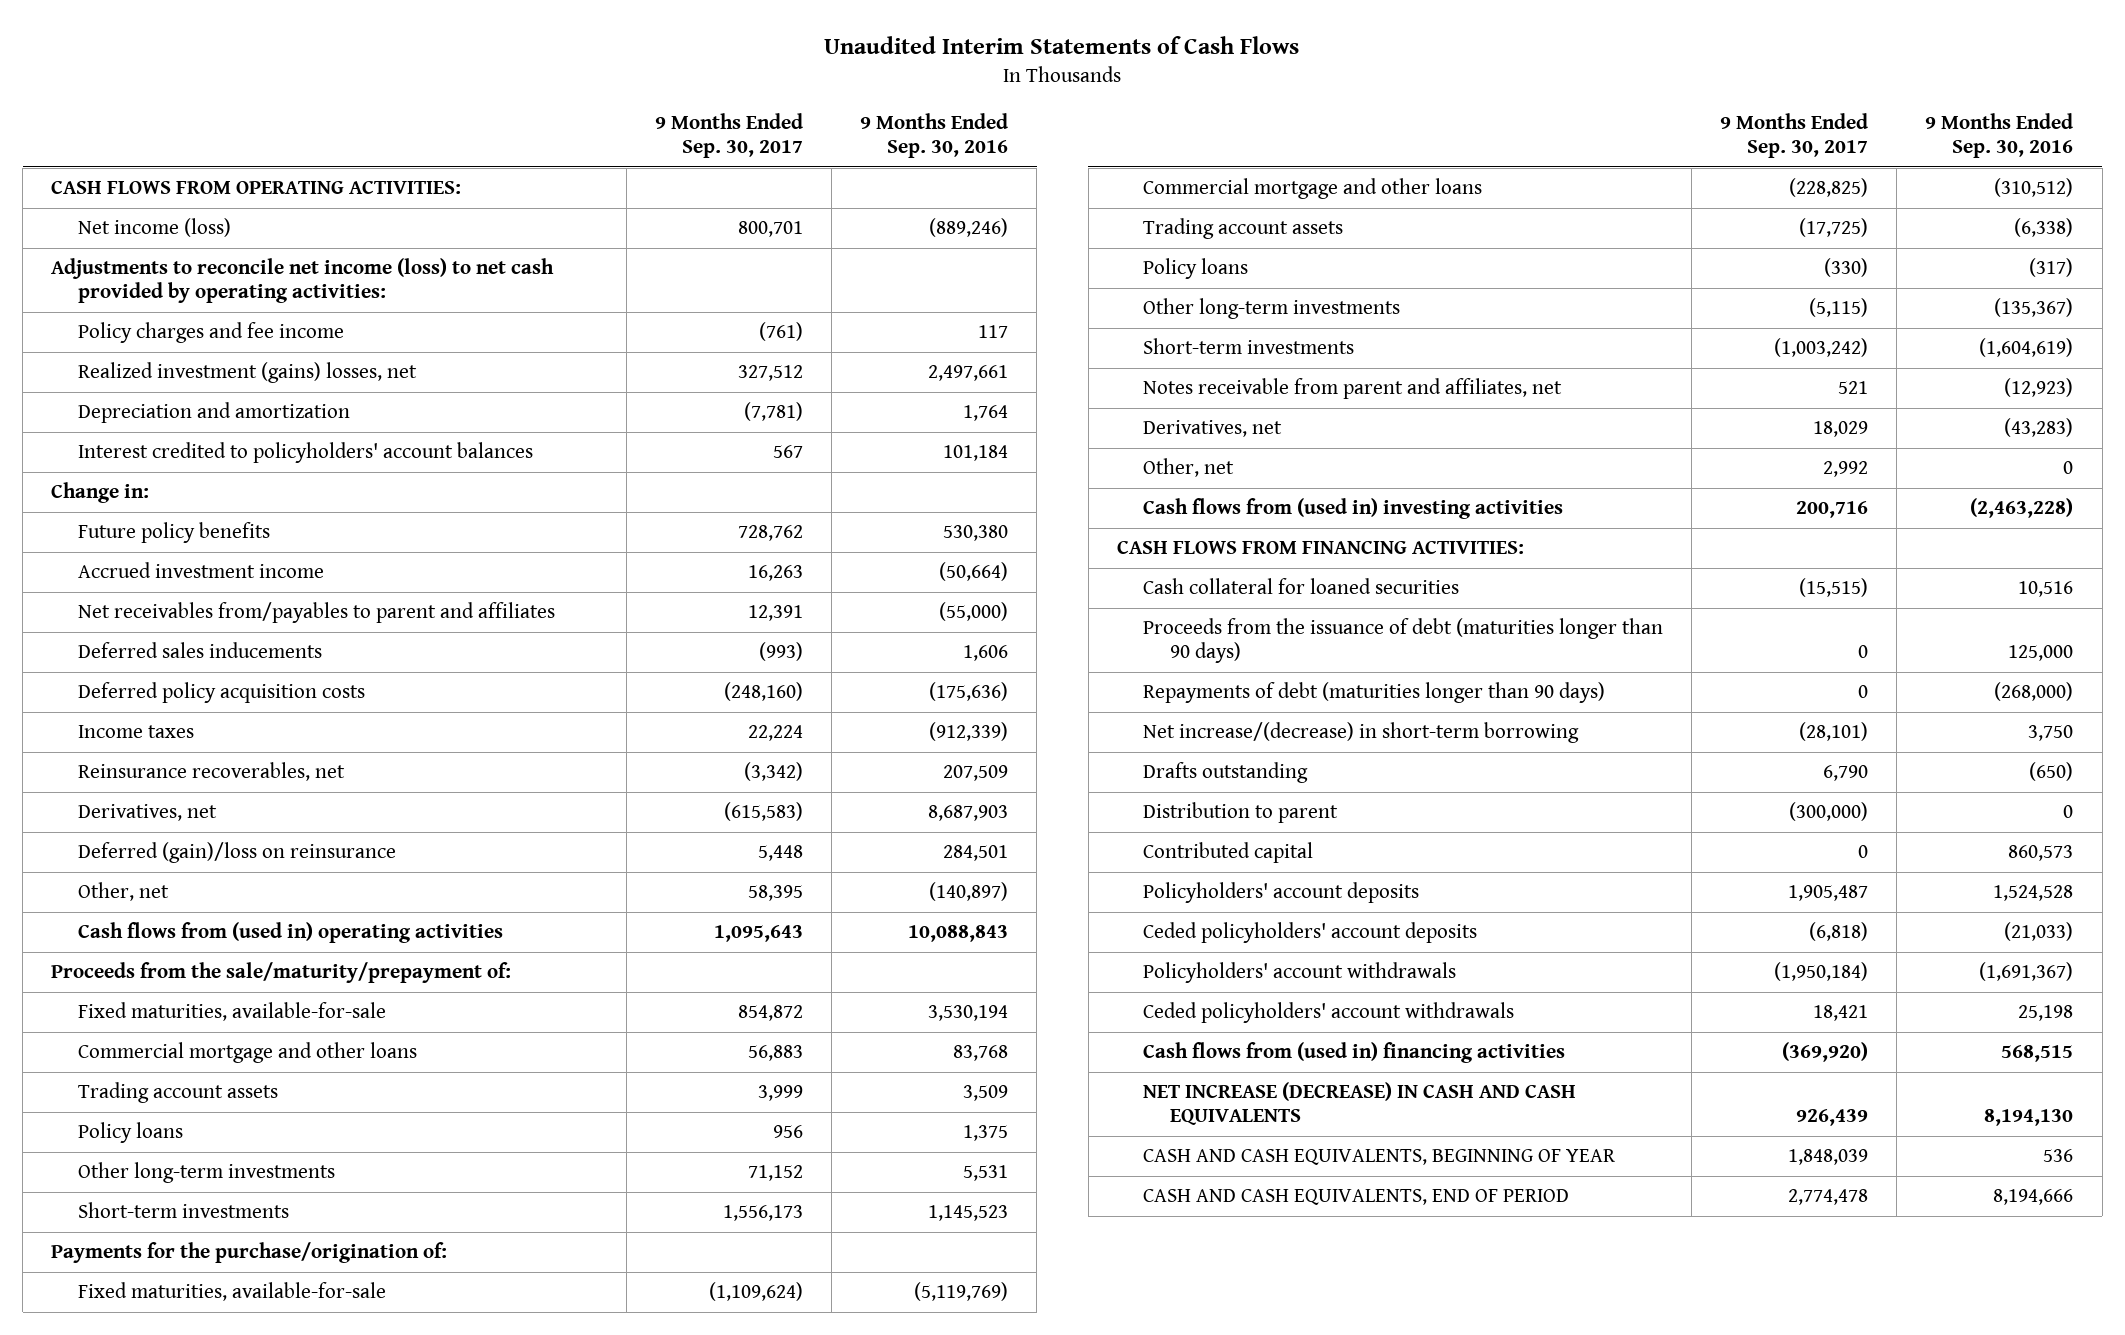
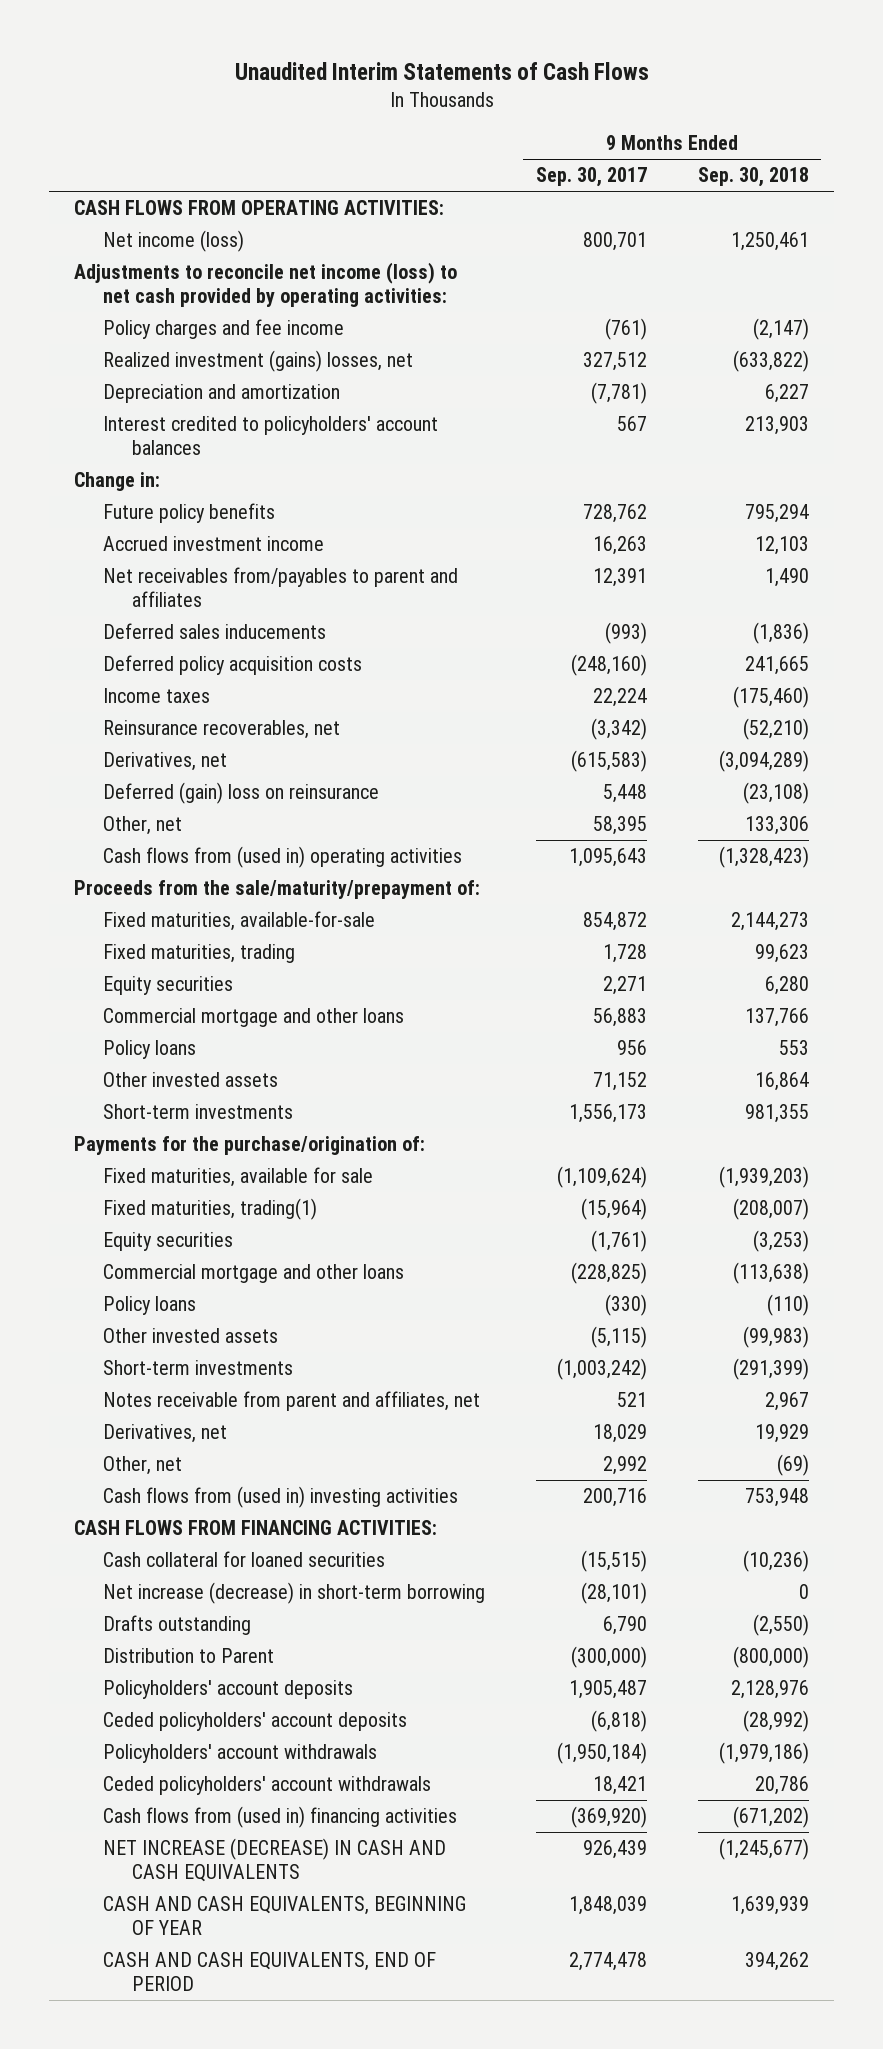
- | 9 Months Ended Sep. 30, 2017 | 9 Months Ended Sep. 30, 2016
+ | 9 Months Ended Sep. 30, 2017 | 9 Months Ended Sep. 30, 2018
- Deferred (gain)/loss on reinsurance | 5,448 | 284,501
+ Deferred (gain) loss on reinsurance | 5,448 | (23,108)
+ Fixed maturities, trading | 1,728 | 99,623
+ Equity securities | 2,271 | 6,280
- Trading account assets | 3,999 | 3,509
- Other long-term investments | 71,152 | 5,531
+ Other invested assets | 71,152 | 16,864
- Fixed maturities, available-for-sale | (1,109,624) | (5,119,769)
+ Fixed maturities, available for sale | (1,109,624) | (1,939,203)
+ Fixed maturities, trading(1) | (15,964) | (208,007)
+ Equity securities | (1,761) | (3,253)
- Trading account assets | (17,725) | (6,338)
- Other long-term investments | (5,115) | (135,367)
+ Other invested assets | (5,115) | (99,983)
- Proceeds from the issuance of debt (maturities longer than 90 days) | 0 | 125,000
- Repayments of debt (maturities longer than 90 days) | 0 | (268,000)
- Net increase/(decrease) in short-term borrowing | (28,101) | 3,750
+ Net increase (decrease) in short-term borrowing | (28,101) | 0
- Distribution to parent | (300,000) | 0
- Contributed capital | 0 | 860,573
+ Distribution to Parent | (300,000) | (800,000)

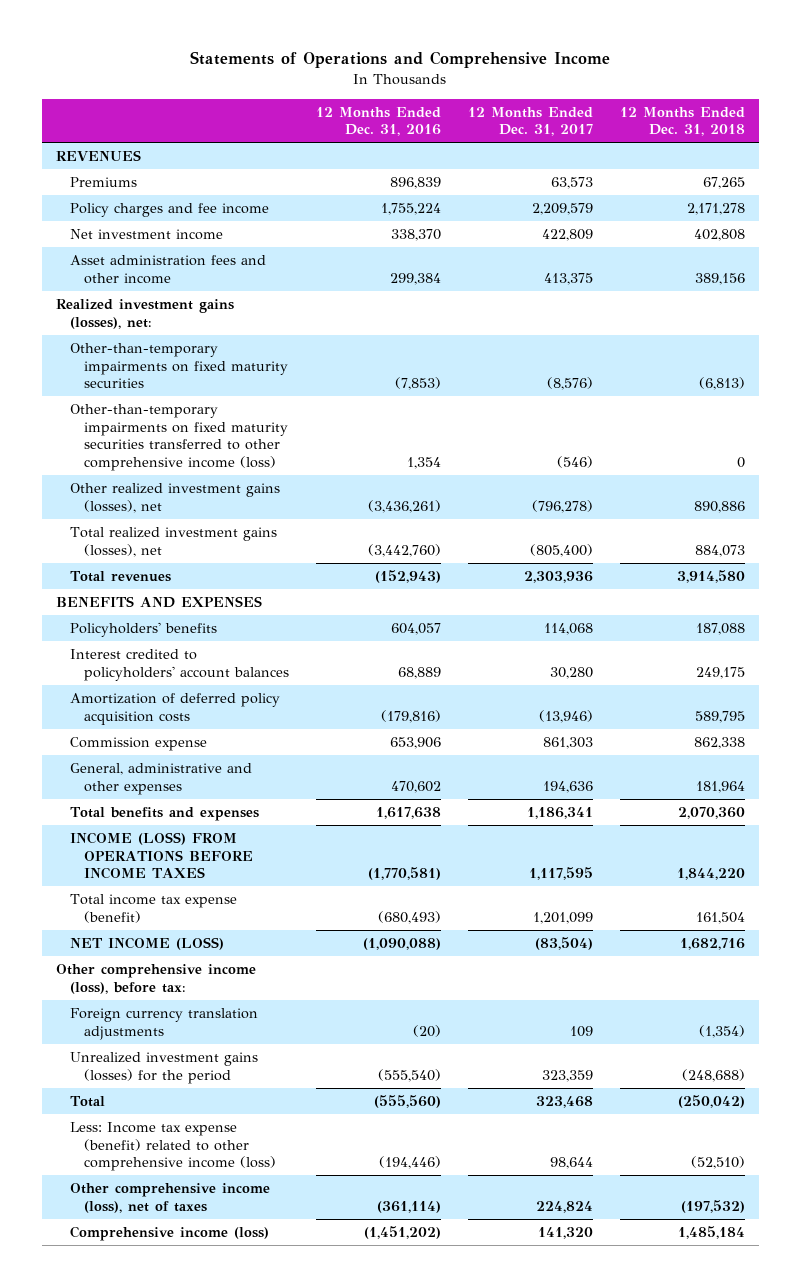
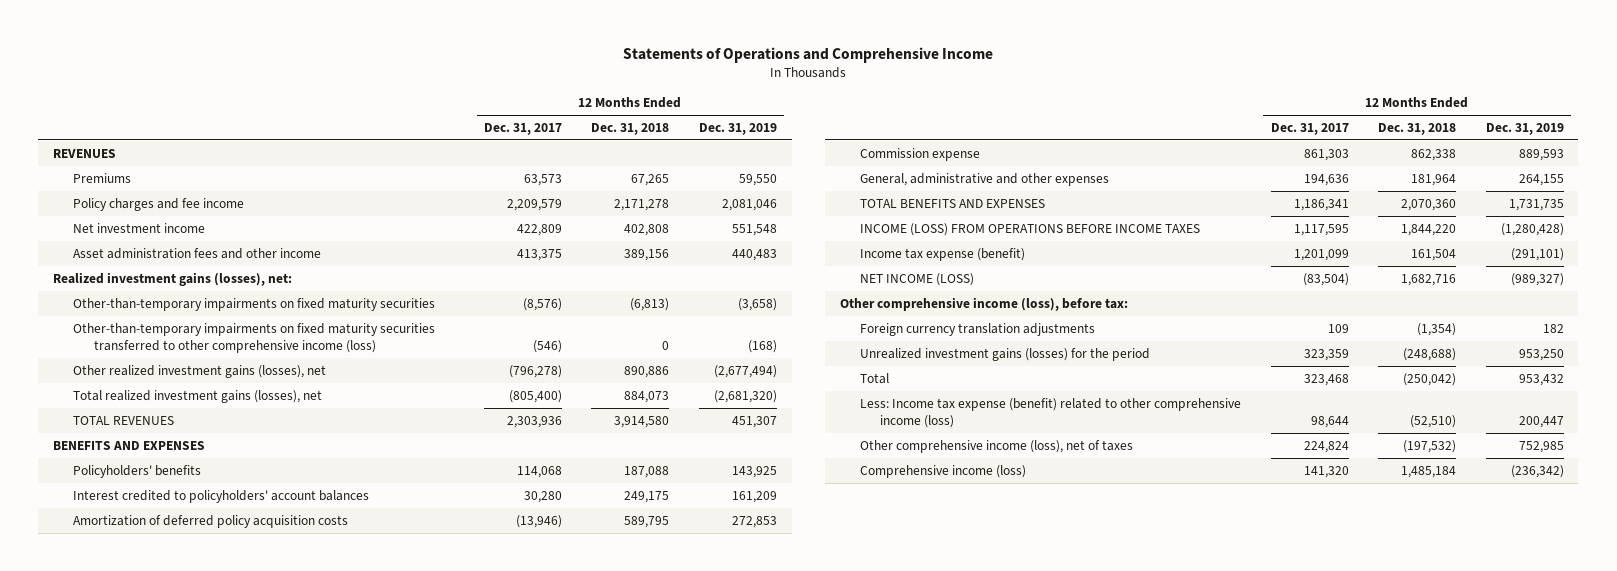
- | 12 Months Ended Dec. 31, 2016 | 12 Months Ended Dec. 31, 2017 | 12 Months Ended Dec. 31, 2018
+ | 12 Months Ended Dec. 31, 2017 | 12 Months Ended Dec. 31, 2018 | 12 Months Ended Dec. 31, 2019
- Total revenues | (152,943) | 2,303,936 | 3,914,580
+ TOTAL REVENUES | 2,303,936 | 3,914,580 | 451,307
- Total benefits and expenses | 1,617,638 | 1,186,341 | 2,070,360
+ TOTAL BENEFITS AND EXPENSES | 1,186,341 | 2,070,360 | 1,731,735
- Total income tax expense (benefit) | (680,493) | 1,201,099 | 161,504
+ Income tax expense (benefit) | 1,201,099 | 161,504 | (291,101)

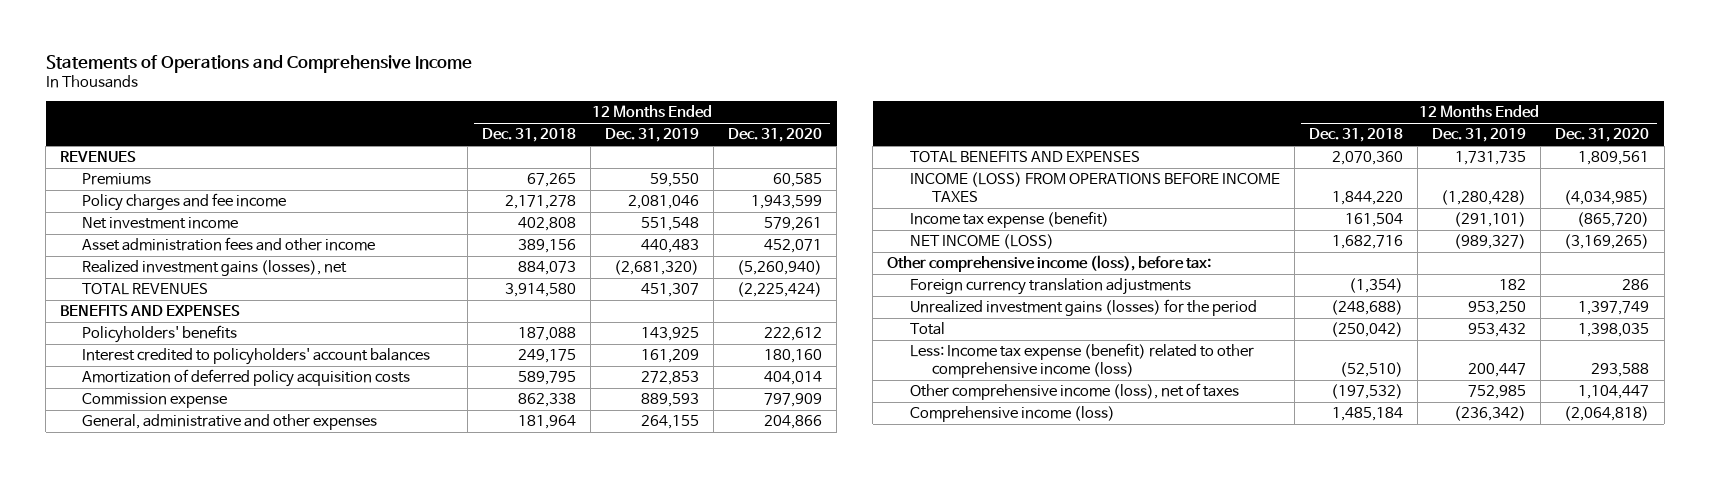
- | 12 Months Ended Dec. 31, 2017 | 12 Months Ended Dec. 31, 2018 | 12 Months Ended Dec. 31, 2019
+ | 12 Months Ended Dec. 31, 2018 | 12 Months Ended Dec. 31, 2019 | 12 Months Ended Dec. 31, 2020
- Realized investment gains (losses), net:
- Other-than-temporary impairments on fixed maturity securities | (8,576) | (6,813) | (3,658)
- Other-than-temporary impairments on fixed maturity securities transferred to other comprehensive income (loss) | (546) | 0 | (168)
- Other realized investment gains (losses), net | (796,278) | 890,886 | (2,677,494)
- Total realized investment gains (losses), net | (805,400) | 884,073 | (2,681,320)
+ Realized investment gains (losses), net | 884,073 | (2,681,320) | (5,260,940)

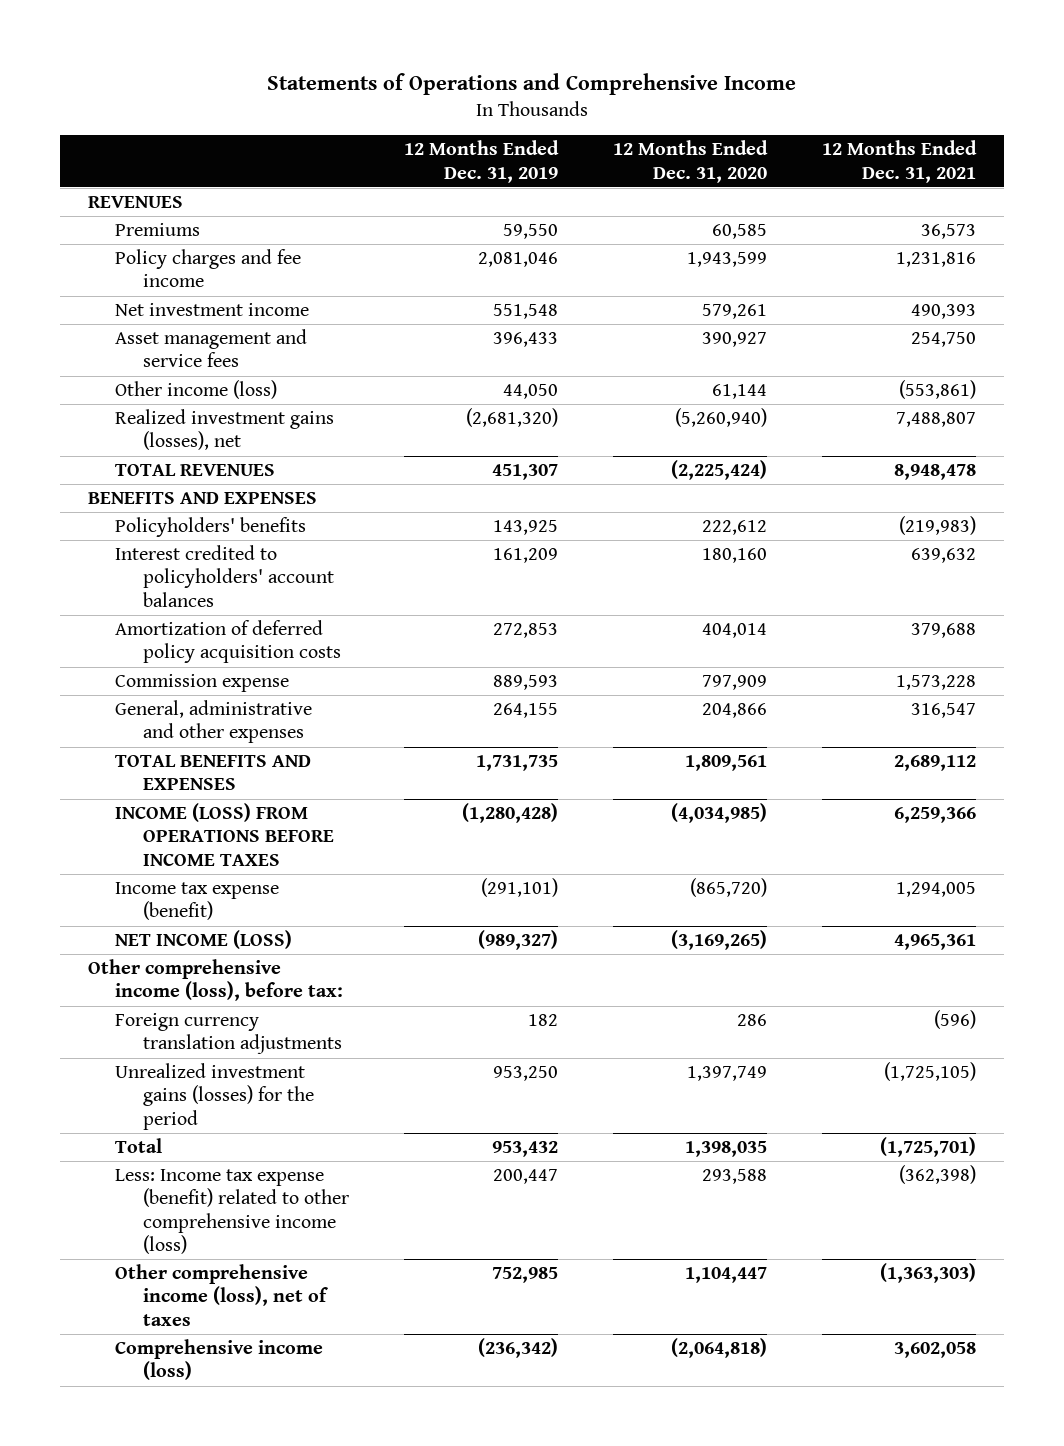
- | 12 Months Ended Dec. 31, 2018 | 12 Months Ended Dec. 31, 2019 | 12 Months Ended Dec. 31, 2020
+ | 12 Months Ended Dec. 31, 2019 | 12 Months Ended Dec. 31, 2020 | 12 Months Ended Dec. 31, 2021
- Asset administration fees and other income | 389,156 | 440,483 | 452,071
+ Asset management and service fees | 396,433 | 390,927 | 254,750
+ Other income (loss) | 44,050 | 61,144 | (553,861)

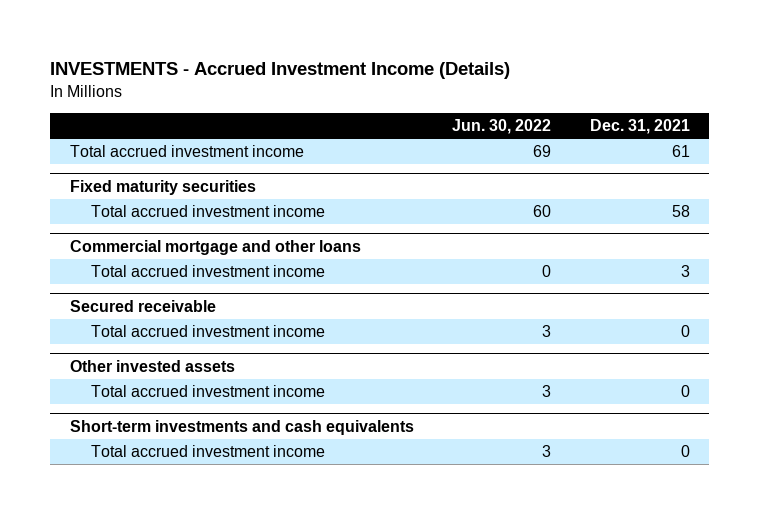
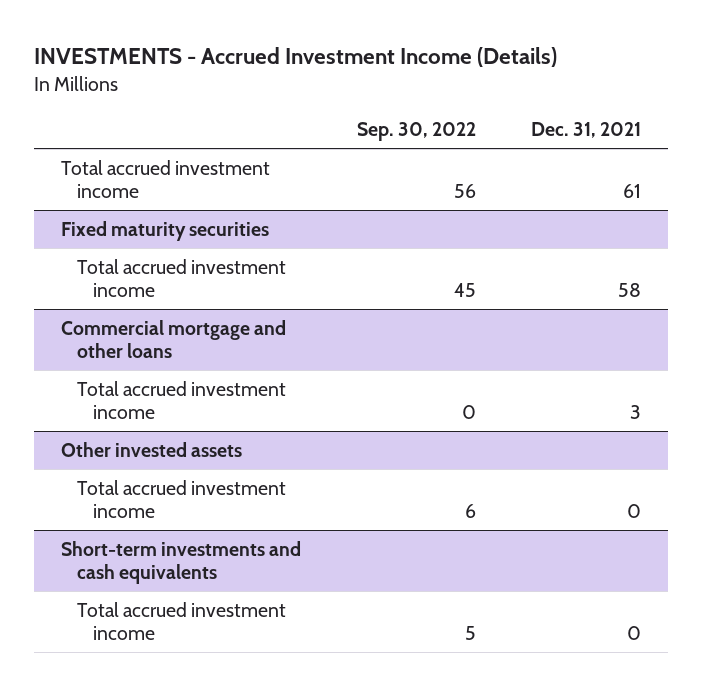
- | Jun. 30, 2022 | Dec. 31, 2021
+ | Sep. 30, 2022 | Dec. 31, 2021
- Secured receivable
- Total accrued investment income | 3 | 0

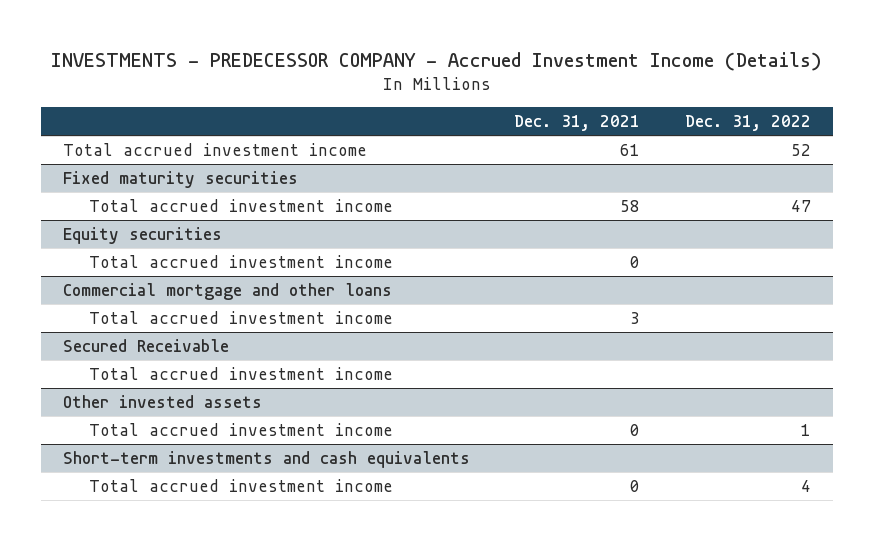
- INVESTMENTS - Accrued Investment Income (Details)
+ INVESTMENTS - PREDECESSOR COMPANY - Accrued Investment Income (Details)
- | Sep. 30, 2022 | Dec. 31, 2021
+ | Dec. 31, 2021 | Dec. 31, 2022
+ Equity securities
+ Total accrued investment income | 0 |
+ Secured Receivable
+ Total accrued investment income

